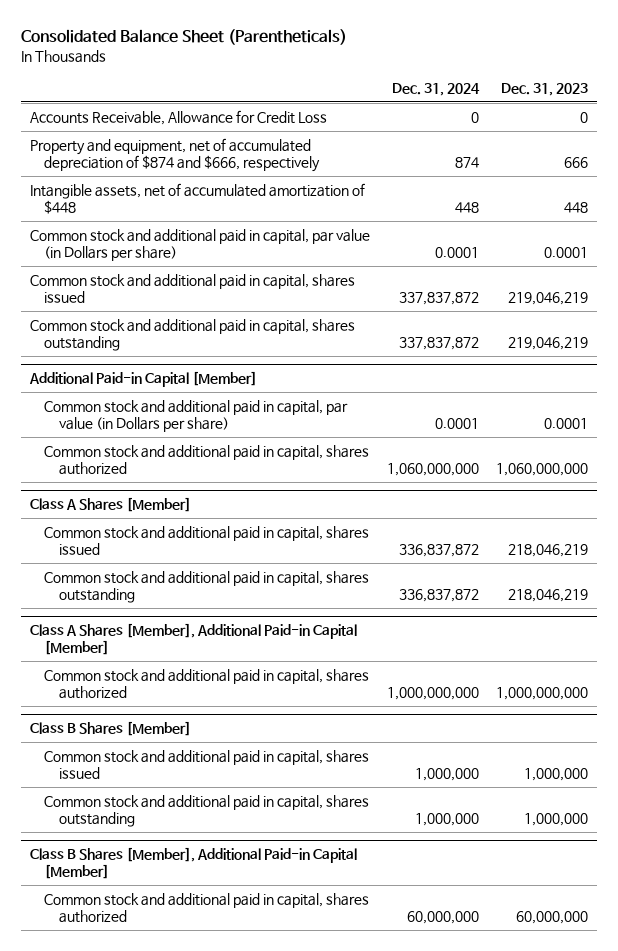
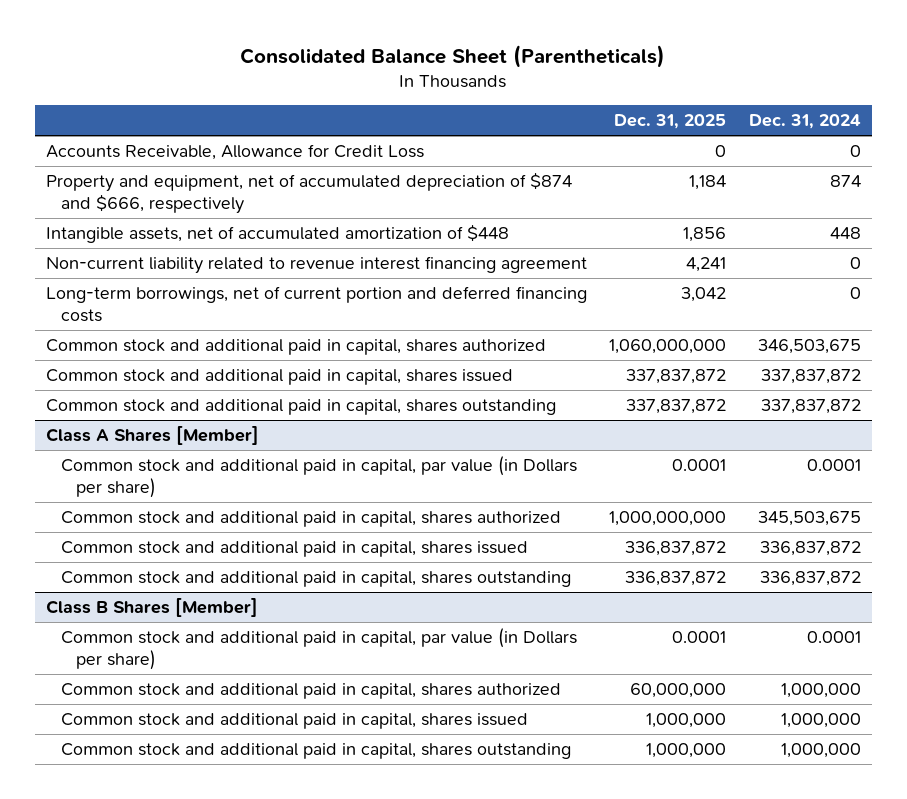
- | Dec. 31, 2024 | Dec. 31, 2023
+ | Dec. 31, 2025 | Dec. 31, 2024
- Common stock and additional paid in capital, par value (in Dollars per share) | 0.0001 | 0.0001
+ Non-current liability related to revenue interest financing agreement | 4,241 | 0
+ Long-term borrowings, net of current portion and deferred financing costs | 3,042 | 0
+ Common stock and additional paid in capital, shares authorized | 1,060,000,000 | 346,503,675
- Additional Paid-in Capital [Member]
- Common stock and additional paid in capital, par value (in Dollars per share) | 0.0001 | 0.0001
- Common stock and additional paid in capital, shares authorized | 1,060,000,000 | 1,060,000,000
@ Class A Shares [Member]
+ Common stock and additional paid in capital, par value (in Dollars per share) | 0.0001 | 0.0001
+ Common stock and additional paid in capital, shares authorized | 1,000,000,000 | 345,503,675
- Class A Shares [Member], Additional Paid-in Capital [Member]
- Common stock and additional paid in capital, shares authorized | 1,000,000,000 | 1,000,000,000
@ Class B Shares [Member]
+ Common stock and additional paid in capital, par value (in Dollars per share) | 0.0001 | 0.0001
+ Common stock and additional paid in capital, shares authorized | 60,000,000 | 1,000,000
- Class B Shares [Member], Additional Paid-in Capital [Member]
- Common stock and additional paid in capital, shares authorized | 60,000,000 | 60,000,000

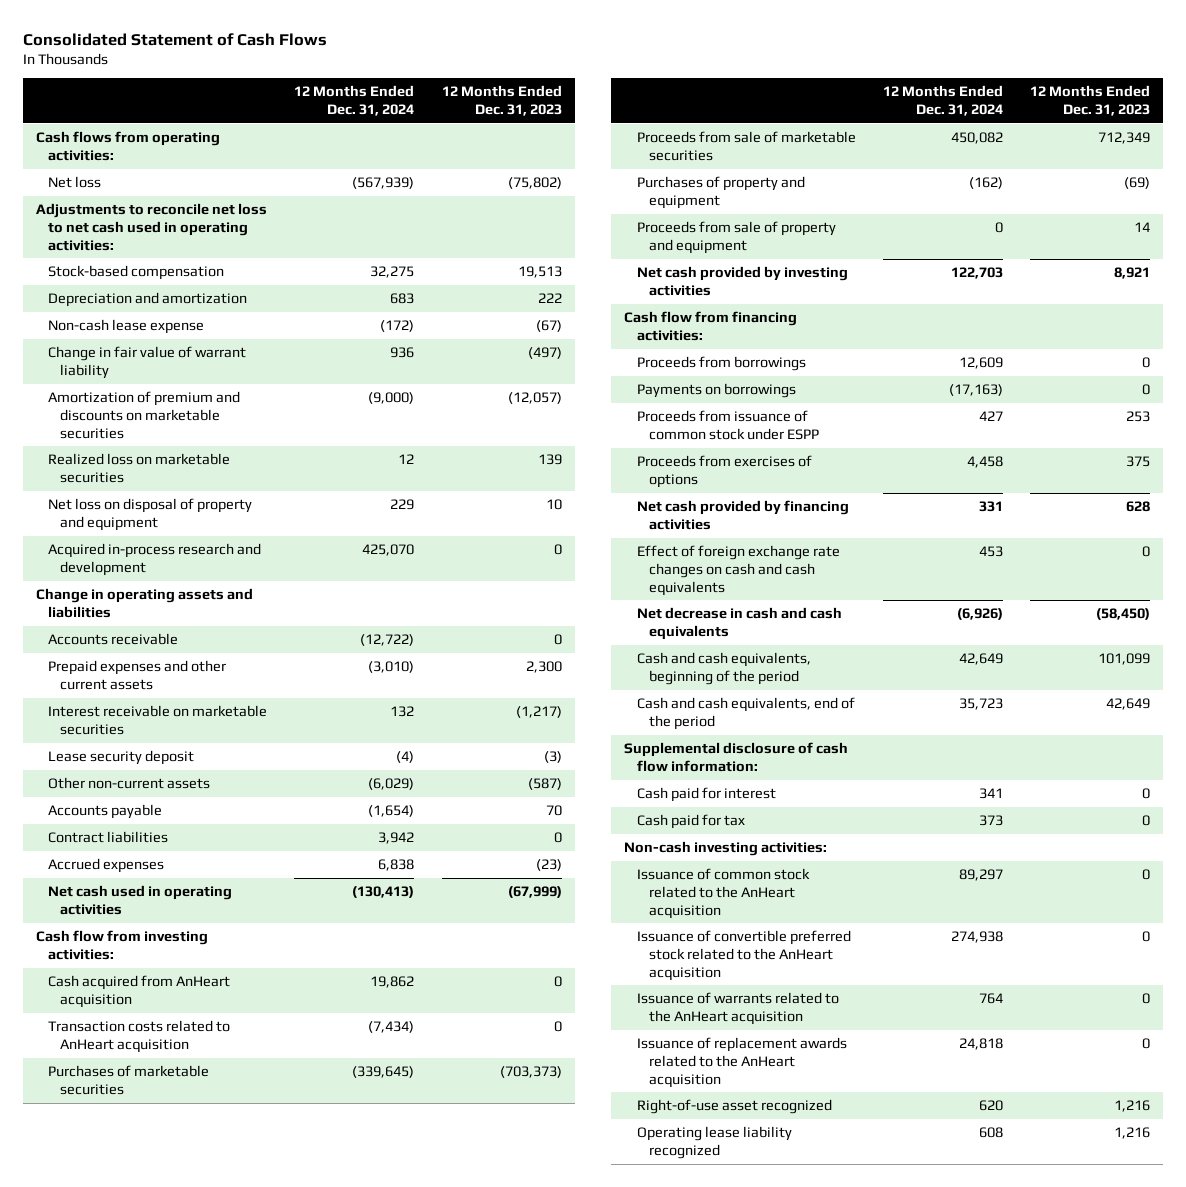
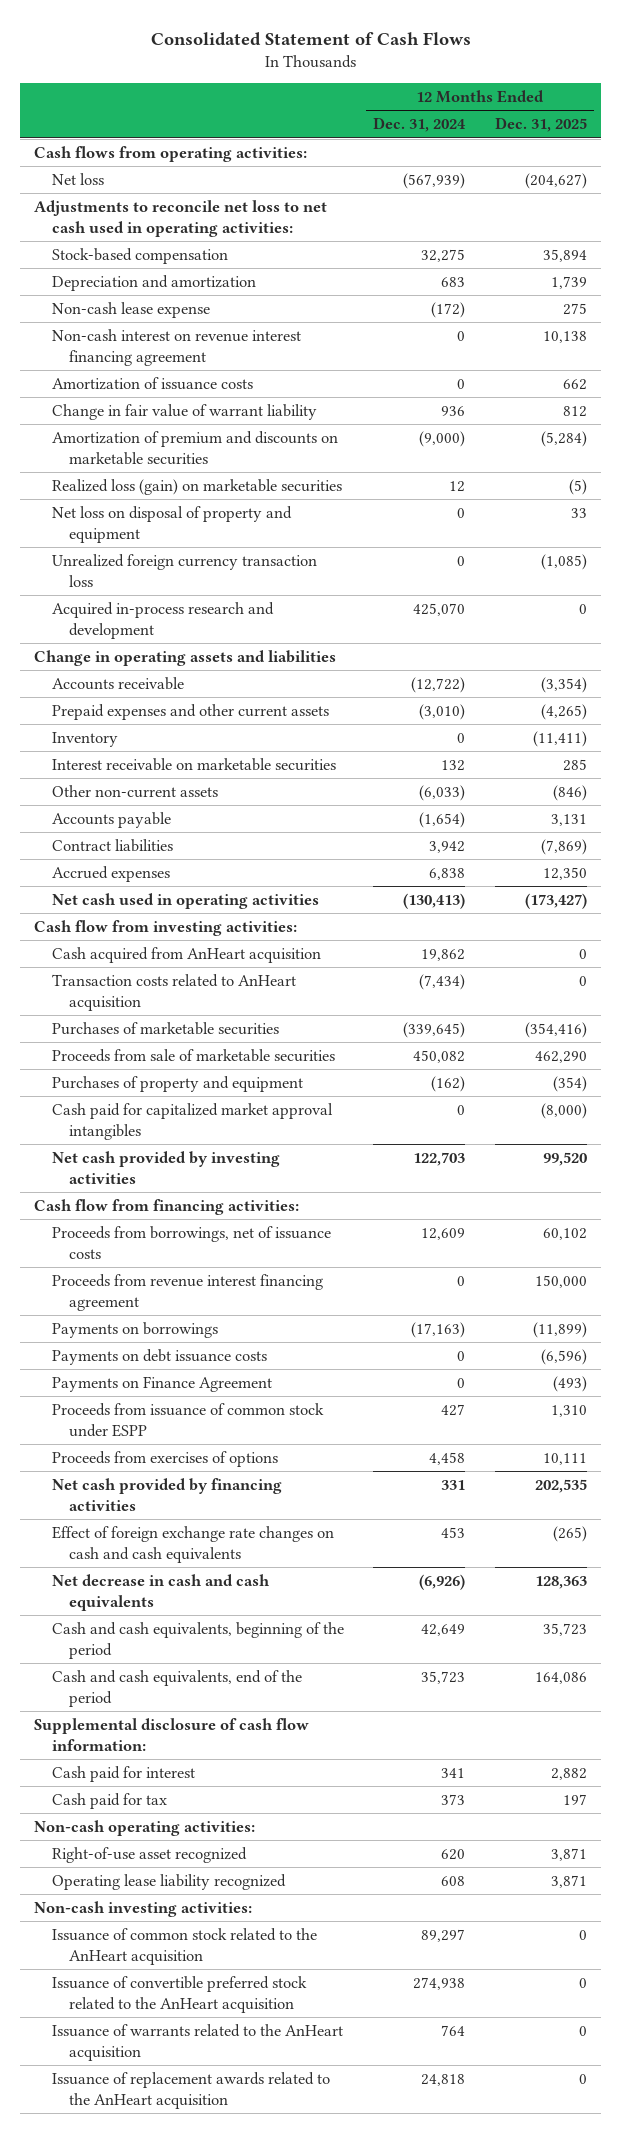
- | 12 Months Ended Dec. 31, 2024 | 12 Months Ended Dec. 31, 2023
+ | 12 Months Ended Dec. 31, 2024 | 12 Months Ended Dec. 31, 2025
+ Non-cash interest on revenue interest financing agreement | 0 | 10,138
+ Amortization of issuance costs | 0 | 662
- Realized loss on marketable securities | 12 | 139
- Net loss on disposal of property and equipment | 229 | 10
+ Realized loss (gain) on marketable securities | 12 | (5)
+ Net loss on disposal of property and equipment | 0 | 33
+ Unrealized foreign currency transaction loss | 0 | (1,085)
+ Inventory | 0 | (11,411)
- Lease security deposit | (4) | (3)
- Other non-current assets | (6,029) | (587)
+ Other non-current assets | (6,033) | (846)
- Proceeds from sale of property and equipment | 0 | 14
+ Cash paid for capitalized market approval intangibles | 0 | (8,000)
- Proceeds from borrowings | 12,609 | 0
+ Proceeds from borrowings, net of issuance costs | 12,609 | 60,102
+ Proceeds from revenue interest financing agreement | 0 | 150,000
+ Payments on debt issuance costs | 0 | (6,596)
+ Payments on Finance Agreement | 0 | (493)
+ Non-cash operating activities:
moved up: Right-of-use asset recognized | 620 | 3,871
moved up: Operating lease liability recognized | 608 | 3,871

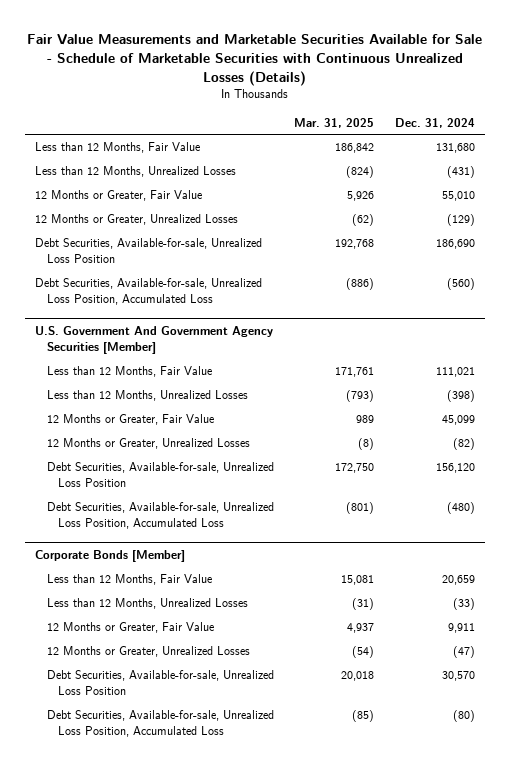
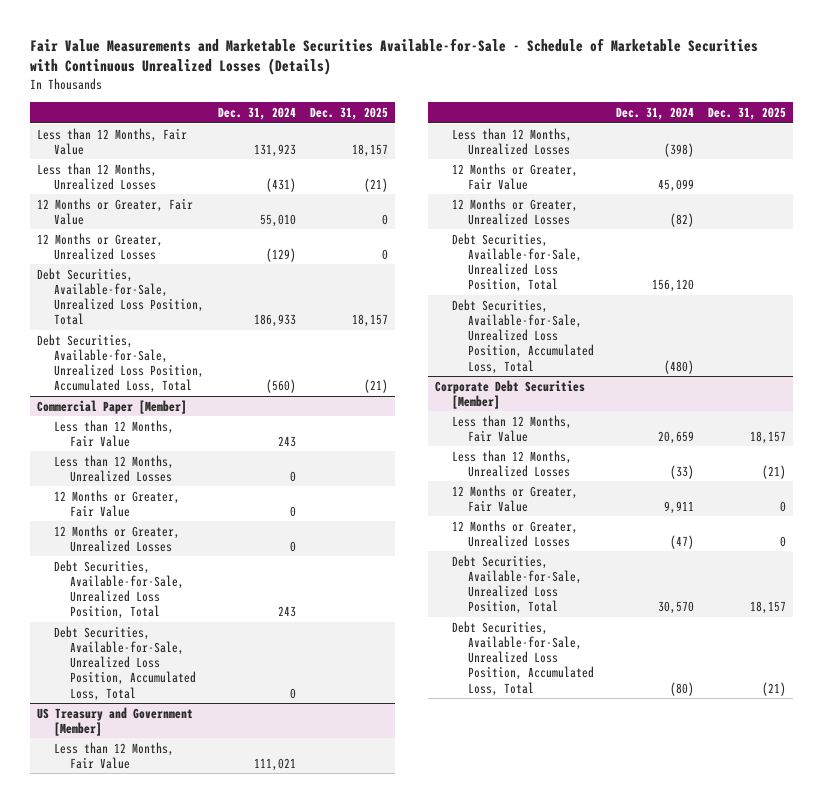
- Fair Value Measurements and Marketable Securities Available for Sale - Schedule of Marketable Securities with Continuous Unrealized Losses (Details)
+ Fair Value Measurements and Marketable Securities Available-for-Sale - Schedule of Marketable Securities with Continuous Unrealized Losses (Details)
- | Mar. 31, 2025 | Dec. 31, 2024
+ | Dec. 31, 2024 | Dec. 31, 2025
- Less than 12 Months, Fair Value | 186,842 | 131,680
+ Less than 12 Months, Fair Value | 131,923 | 18,157
- Debt Securities, Available-for-sale, Unrealized Loss Position | 192,768 | 186,690
- Debt Securities, Available-for-sale, Unrealized Loss Position, Accumulated Loss | (886) | (560)
- U.S. Government And Government Agency Securities [Member]
+ Debt Securities, Available-for-Sale, Unrealized Loss Position, Total | 186,933 | 18,157
+ Debt Securities, Available-for-Sale, Unrealized Loss Position, Accumulated Loss, Total | (560) | (21)
+ Commercial Paper [Member]
+ Less than 12 Months, Fair Value | 243 |
+ Less than 12 Months, Unrealized Losses | 0 |
+ 12 Months or Greater, Fair Value | 0 |
+ 12 Months or Greater, Unrealized Losses | 0 |
+ Debt Securities, Available-for-Sale, Unrealized Loss Position, Total | 243 |
+ Debt Securities, Available-for-Sale, Unrealized Loss Position, Accumulated Loss, Total | 0 |
+ US Treasury and Government [Member]
- Debt Securities, Available-for-sale, Unrealized Loss Position | 172,750 | 156,120
- Debt Securities, Available-for-sale, Unrealized Loss Position, Accumulated Loss | (801) | (480)
- Corporate Bonds [Member]
+ Debt Securities, Available-for-Sale, Unrealized Loss Position, Total | 156,120 |
+ Debt Securities, Available-for-Sale, Unrealized Loss Position, Accumulated Loss, Total | (480) |
+ Corporate Debt Securities [Member]
- Debt Securities, Available-for-sale, Unrealized Loss Position | 20,018 | 30,570
- Debt Securities, Available-for-sale, Unrealized Loss Position, Accumulated Loss | (85) | (80)
+ Debt Securities, Available-for-Sale, Unrealized Loss Position, Total | 30,570 | 18,157
+ Debt Securities, Available-for-Sale, Unrealized Loss Position, Accumulated Loss, Total | (80) | (21)

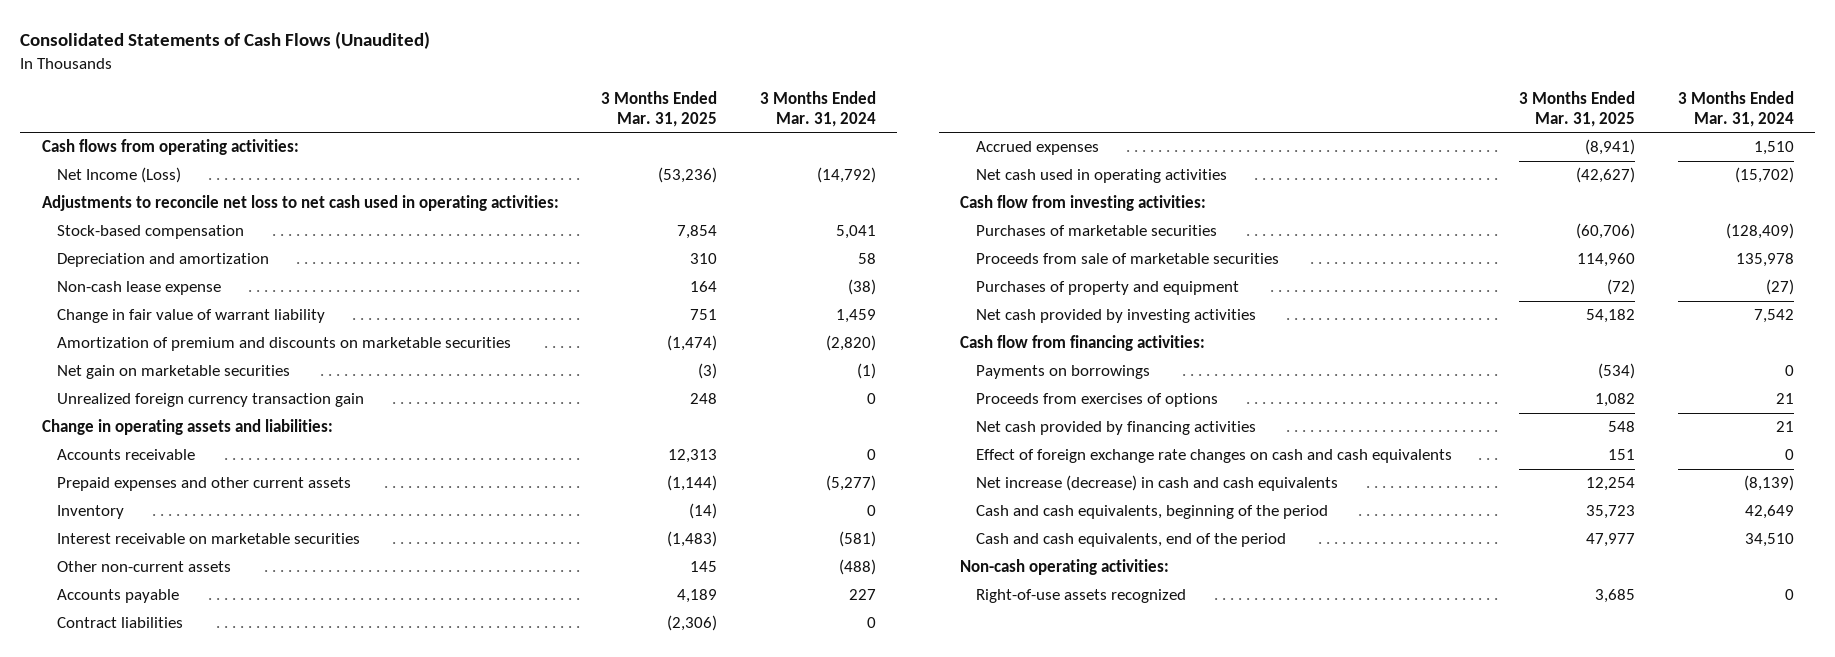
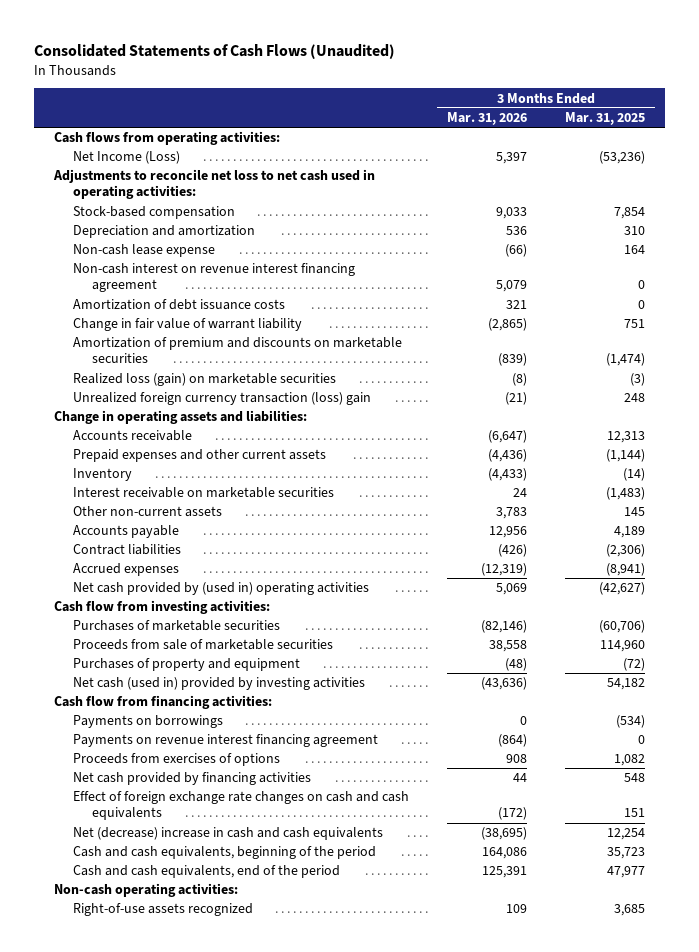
- | 3 Months Ended Mar. 31, 2025 | 3 Months Ended Mar. 31, 2024
+ | 3 Months Ended Mar. 31, 2026 | 3 Months Ended Mar. 31, 2025
+ Non-cash interest on revenue interest financing agreement | 5,079 | 0
+ Amortization of debt issuance costs | 321 | 0
- Net gain on marketable securities | (3) | (1)
- Unrealized foreign currency transaction gain | 248 | 0
+ Realized loss (gain) on marketable securities | (8) | (3)
+ Unrealized foreign currency transaction (loss) gain | (21) | 248
- Net cash used in operating activities | (42,627) | (15,702)
+ Net cash provided by (used in) operating activities | 5,069 | (42,627)
- Net cash provided by investing activities | 54,182 | 7,542
+ Net cash (used in) provided by investing activities | (43,636) | 54,182
+ Payments on revenue interest financing agreement | (864) | 0
- Net increase (decrease) in cash and cash equivalents | 12,254 | (8,139)
+ Net (decrease) increase in cash and cash equivalents | (38,695) | 12,254

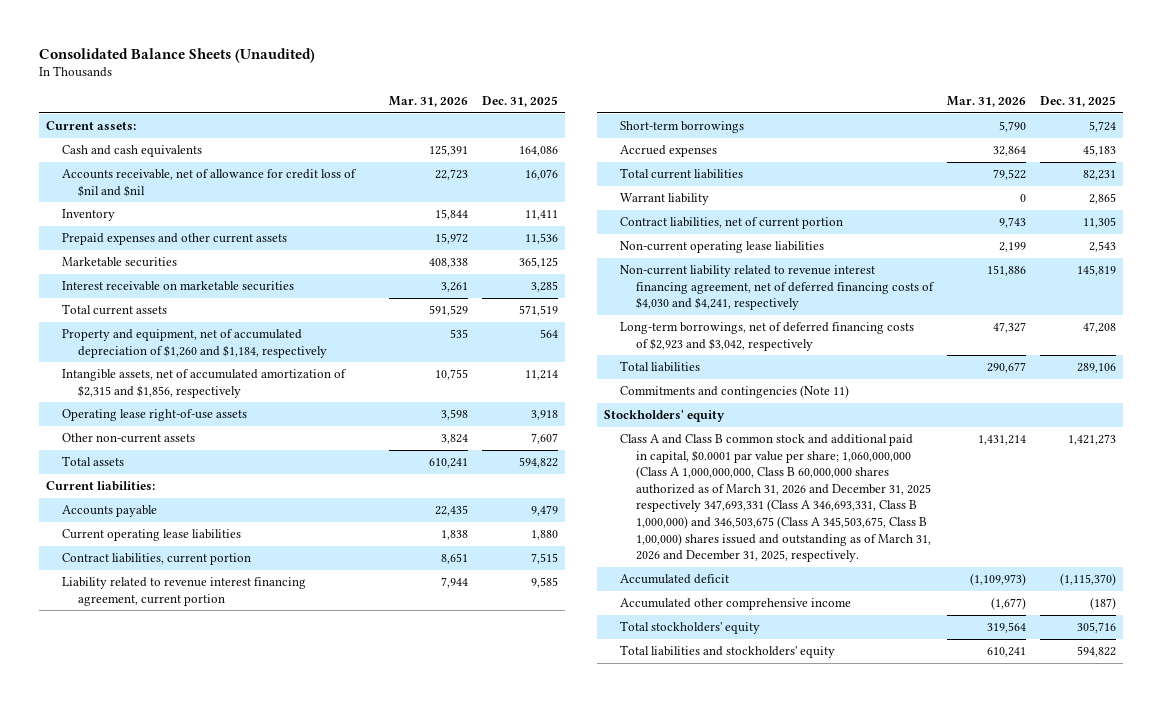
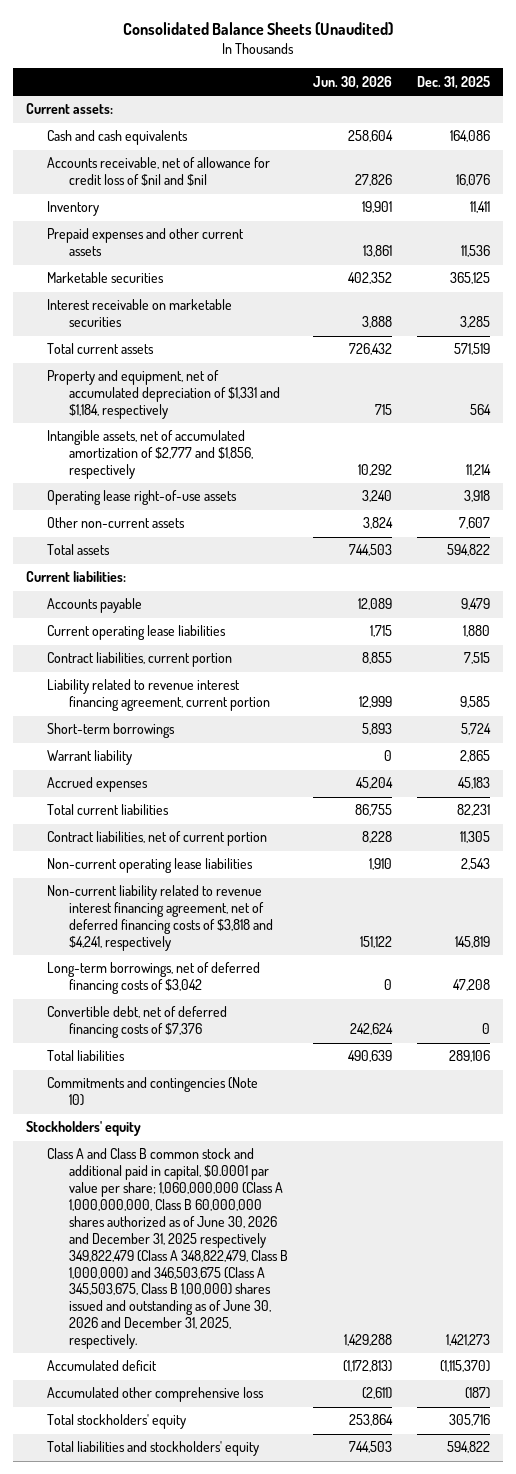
- | Mar. 31, 2026 | Dec. 31, 2025
+ | Jun. 30, 2026 | Dec. 31, 2025
- Property and equipment, net of accumulated depreciation of $1,260 and $1,184, respectively | 535 | 564
- Intangible assets, net of accumulated amortization of $2,315 and $1,856, respectively | 10,755 | 11,214
+ Property and equipment, net of accumulated depreciation of $1,331 and $1,184, respectively | 715 | 564
+ Intangible assets, net of accumulated amortization of $2,777 and $1,856, respectively | 10,292 | 11,214
moved up: Warrant liability | 0 | 2,865
- Non-current liability related to revenue interest financing agreement, net of deferred financing costs of $4,030 and $4,241, respectively | 151,886 | 145,819
- Long-term borrowings, net of deferred financing costs of $2,923 and $3,042, respectively | 47,327 | 47,208
+ Non-current liability related to revenue interest financing agreement, net of deferred financing costs of $3,818 and $4,241, respectively | 151,122 | 145,819
+ Long-term borrowings, net of deferred financing costs of $3,042 | 0 | 47,208
+ Convertible debt, net of deferred financing costs of $7,376 | 242,624 | 0
- Commitments and contingencies (Note 11)
+ Commitments and contingencies (Note 10)
- Class A and Class B common stock and additional paid in capital, $0.0001 par value per share; 1,060,000,000 (Class A 1,000,000,000, Class B 60,000,000 shares authorized as of March 31, 2026 and December 31, 2025 respectively 347,693,331 (Class A 346,693,331, Class B 1,000,000) and 346,503,675 (Class A 345,503,675, Class B 1,00,000) shares issued and outstanding as of March 31, 2026 and December 31, 2025, respectively. | 1,431,214 | 1,421,273
+ Class A and Class B common stock and additional paid in capital, $0.0001 par value per share; 1,060,000,000 (Class A 1,000,000,000, Class B 60,000,000 shares authorized as of June 30, 2026 and December 31, 2025 respectively 349,822,479 (Class A 348,822,479, Class B 1,000,000) and 346,503,675 (Class A 345,503,675, Class B 1,00,000) shares issued and outstanding as of June 30, 2026 and December 31, 2025, respectively. | 1,429,288 | 1,421,273
- Accumulated other comprehensive income | (1,677) | (187)
+ Accumulated other comprehensive loss | (2,611) | (187)

